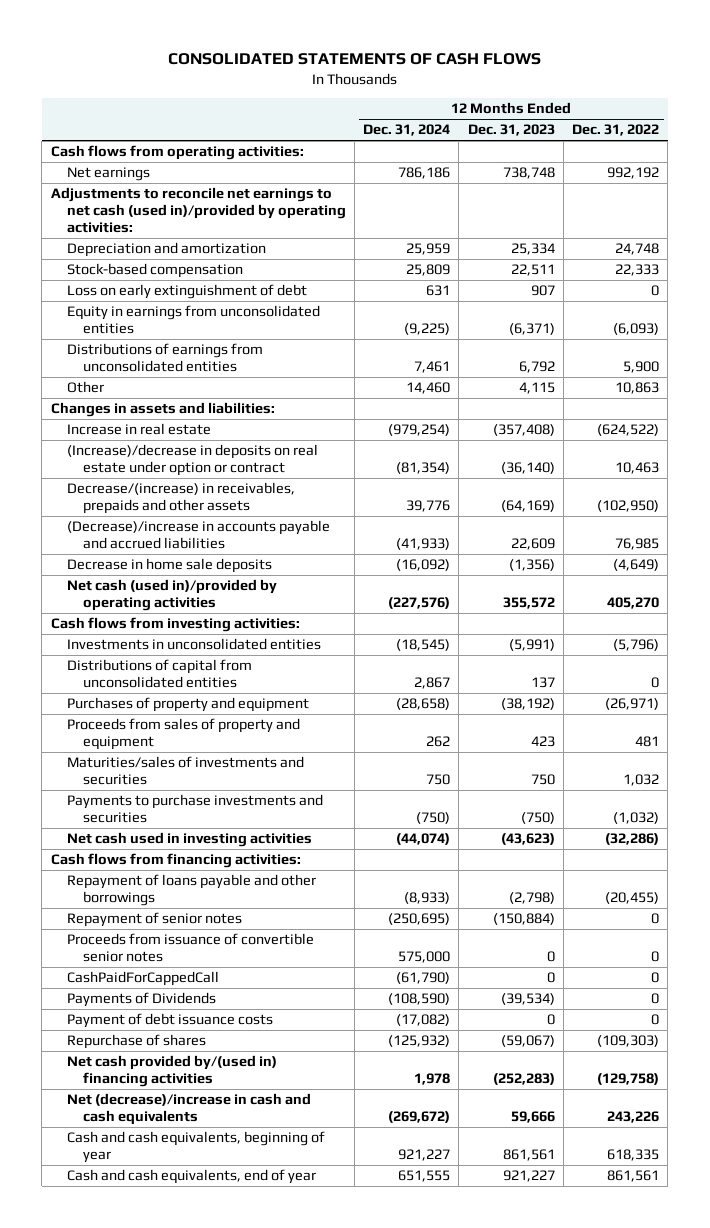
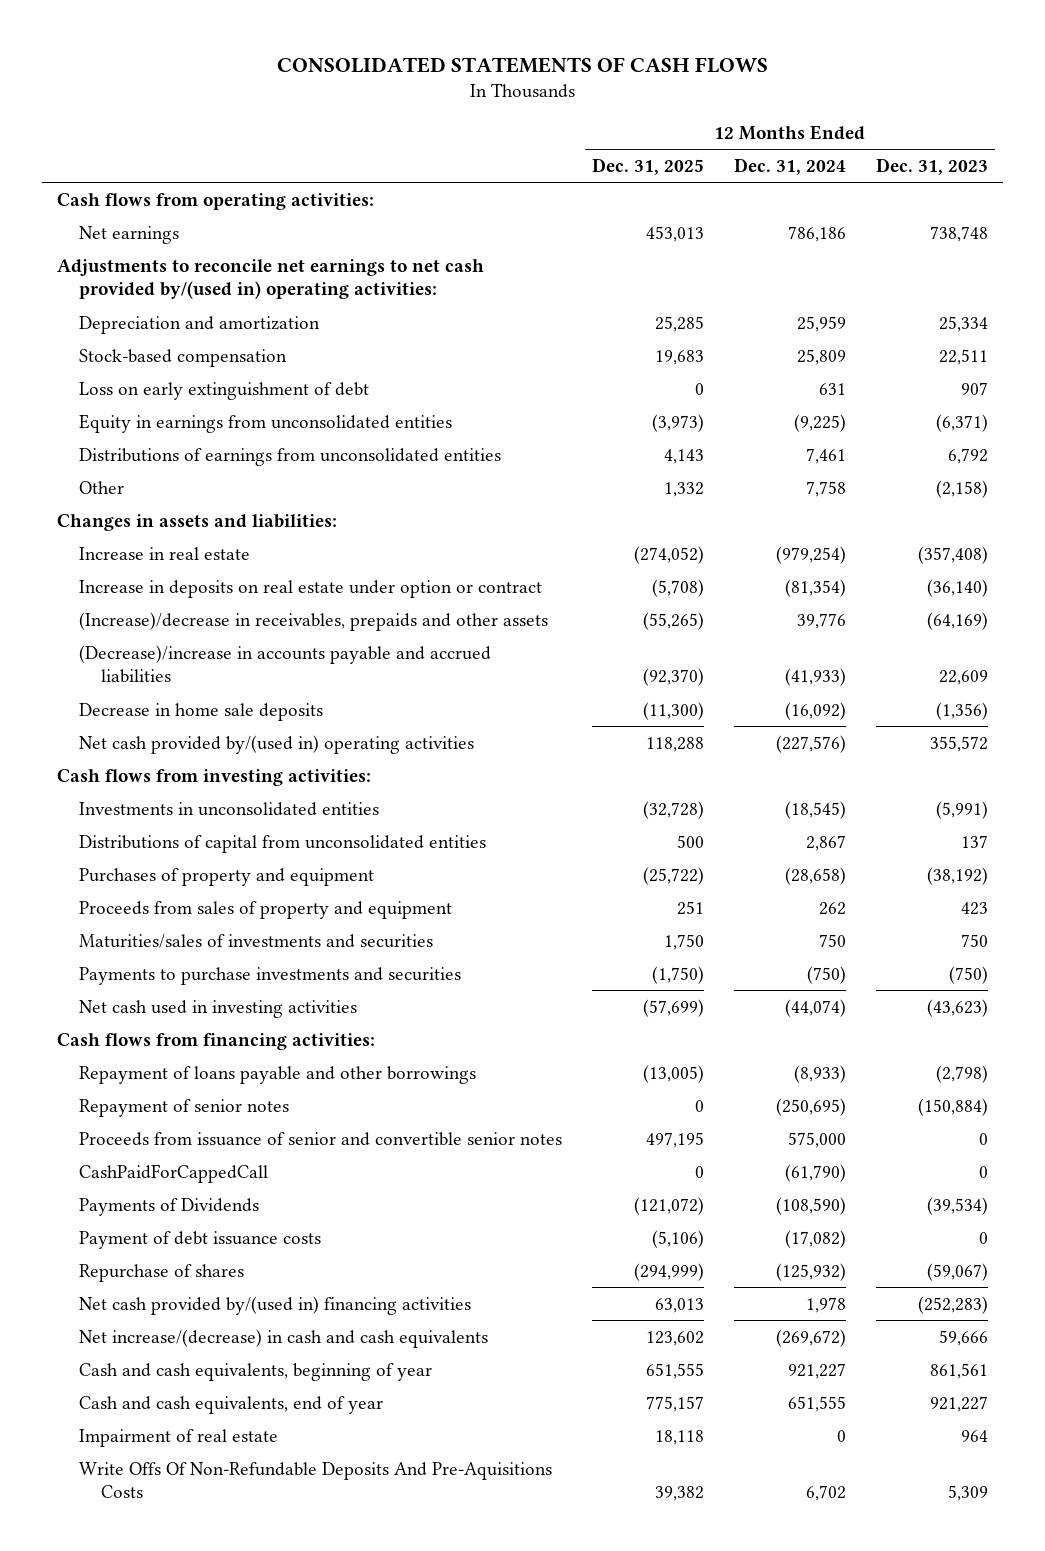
- | 12 Months Ended Dec. 31, 2024 | 12 Months Ended Dec. 31, 2023 | 12 Months Ended Dec. 31, 2022
+ | 12 Months Ended Dec. 31, 2025 | 12 Months Ended Dec. 31, 2024 | 12 Months Ended Dec. 31, 2023
- Adjustments to reconcile net earnings to net cash (used in)/provided by operating activities:
+ Adjustments to reconcile net earnings to net cash provided by/(used in) operating activities:
- Other | 14,460 | 4,115 | 10,863
+ Other | 1,332 | 7,758 | (2,158)
- (Increase)/decrease in deposits on real estate under option or contract | (81,354) | (36,140) | 10,463
- Decrease/(increase) in receivables, prepaids and other assets | 39,776 | (64,169) | (102,950)
+ Increase in deposits on real estate under option or contract | (5,708) | (81,354) | (36,140)
+ (Increase)/decrease in receivables, prepaids and other assets | (55,265) | 39,776 | (64,169)
- Net cash (used in)/provided by operating activities | (227,576) | 355,572 | 405,270
+ Net cash provided by/(used in) operating activities | 118,288 | (227,576) | 355,572
- Proceeds from issuance of convertible senior notes | 575,000 | 0 | 0
+ Proceeds from issuance of senior and convertible senior notes | 497,195 | 575,000 | 0
- Net (decrease)/increase in cash and cash equivalents | (269,672) | 59,666 | 243,226
+ Net increase/(decrease) in cash and cash equivalents | 123,602 | (269,672) | 59,666
+ Impairment of real estate | 18,118 | 0 | 964
+ Write Offs Of Non-Refundable Deposits And Pre-Aquisitions Costs | 39,382 | 6,702 | 5,309

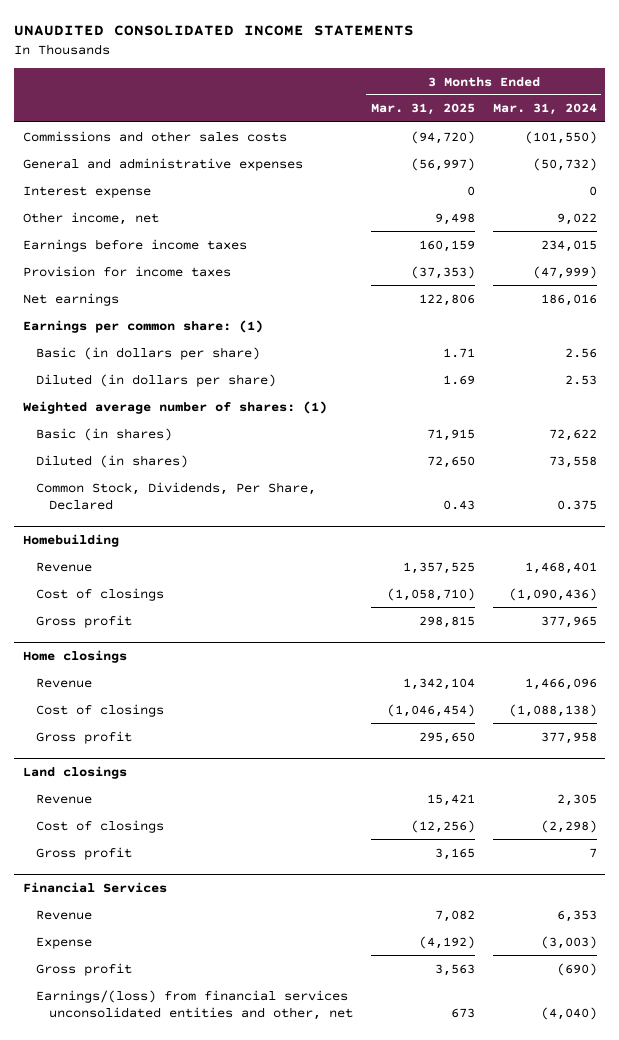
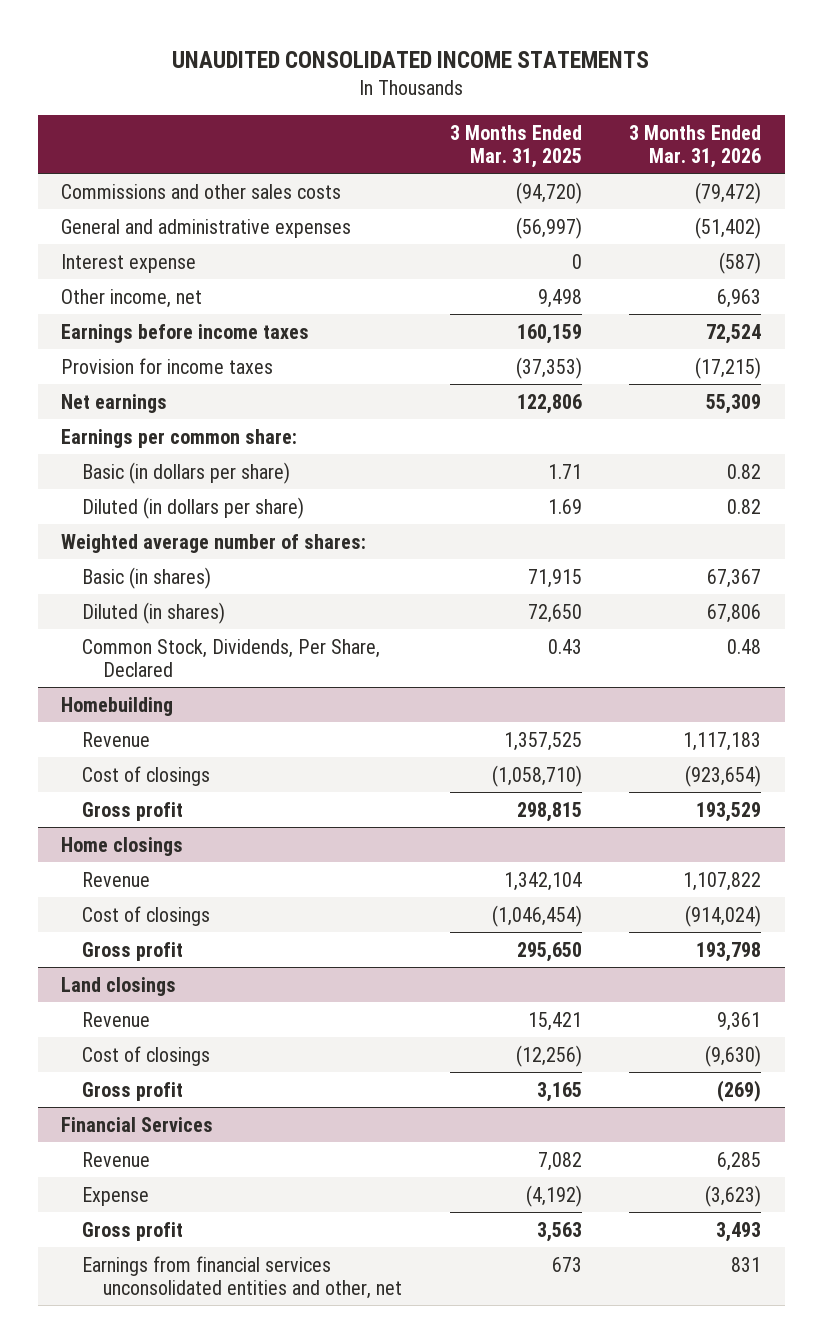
- | 3 Months Ended Mar. 31, 2025 | 3 Months Ended Mar. 31, 2024
+ | 3 Months Ended Mar. 31, 2025 | 3 Months Ended Mar. 31, 2026
- Earnings per common share: (1)
+ Earnings per common share:
- Weighted average number of shares: (1)
+ Weighted average number of shares:
@ Financial Services
- Earnings/(loss) from financial services unconsolidated entities and other, net | 673 | (4,040)
+ Earnings from financial services unconsolidated entities and other, net | 673 | 831

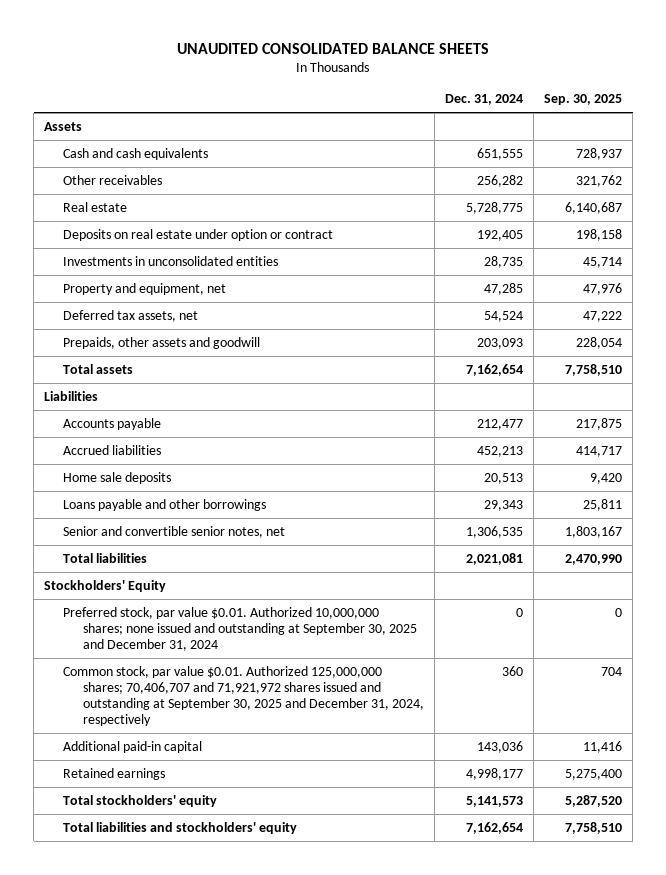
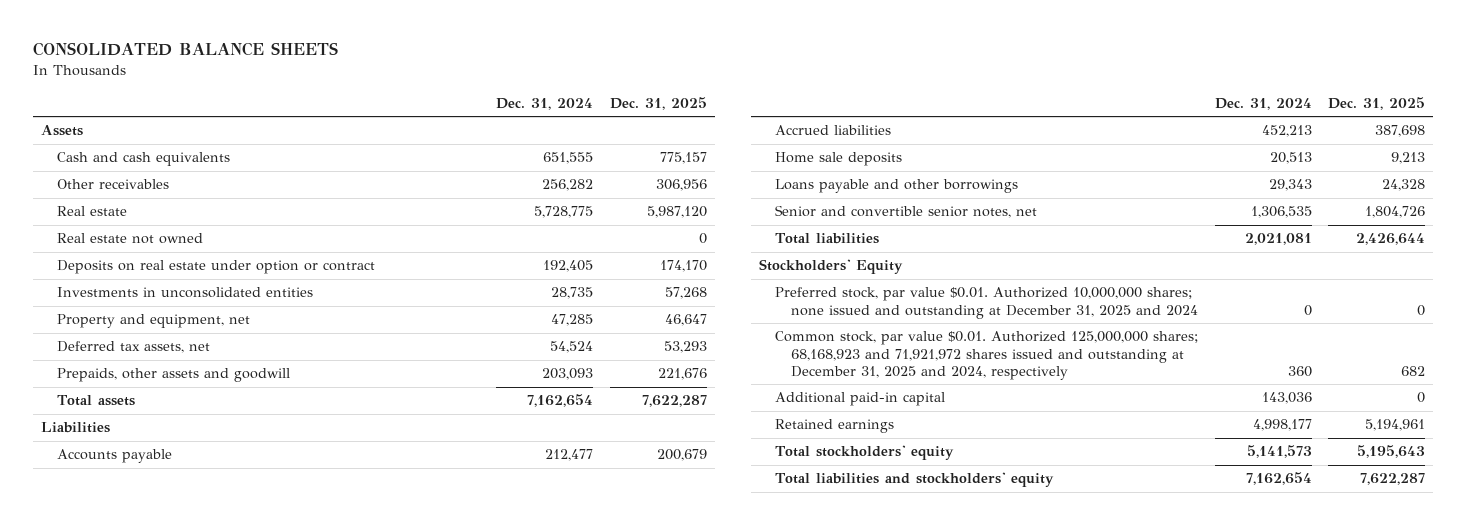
- UNAUDITED CONSOLIDATED BALANCE SHEETS
+ CONSOLIDATED BALANCE SHEETS
- | Dec. 31, 2024 | Sep. 30, 2025
+ | Dec. 31, 2024 | Dec. 31, 2025
+ Real estate not owned | | 0
- Preferred stock, par value $0.01. Authorized 10,000,000 shares; none issued and outstanding at September 30, 2025 and December 31, 2024 | 0 | 0
- Common stock, par value $0.01. Authorized 125,000,000 shares; 70,406,707 and 71,921,972 shares issued and outstanding at September 30, 2025 and December 31, 2024, respectively | 360 | 704
+ Preferred stock, par value $0.01. Authorized 10,000,000 shares; none issued and outstanding at December 31, 2025 and 2024 | 0 | 0
+ Common stock, par value $0.01. Authorized 125,000,000 shares; 68,168,923 and 71,921,972 shares issued and outstanding at December 31, 2025 and 2024, respectively | 360 | 682

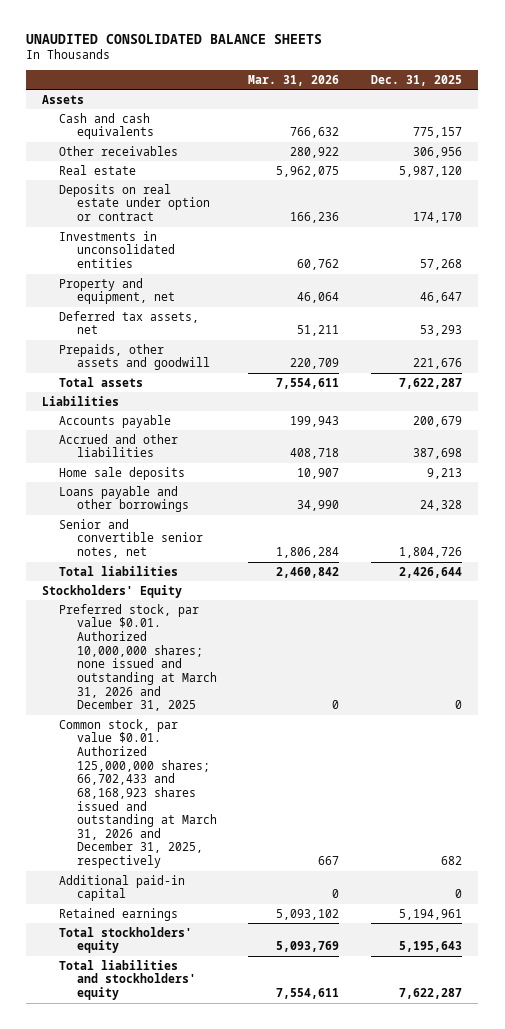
- CONSOLIDATED BALANCE SHEETS
+ UNAUDITED CONSOLIDATED BALANCE SHEETS
- | Dec. 31, 2024 | Dec. 31, 2025
+ | Mar. 31, 2026 | Dec. 31, 2025
- Real estate not owned | | 0
- Accrued liabilities | 452,213 | 387,698
+ Accrued and other liabilities | 408,718 | 387,698
- Preferred stock, par value $0.01. Authorized 10,000,000 shares; none issued and outstanding at December 31, 2025 and 2024 | 0 | 0
- Common stock, par value $0.01. Authorized 125,000,000 shares; 68,168,923 and 71,921,972 shares issued and outstanding at December 31, 2025 and 2024, respectively | 360 | 682
+ Preferred stock, par value $0.01. Authorized 10,000,000 shares; none issued and outstanding at March 31, 2026 and December 31, 2025 | 0 | 0
+ Common stock, par value $0.01. Authorized 125,000,000 shares; 66,702,433 and 68,168,923 shares issued and outstanding at March 31, 2026 and December 31, 2025, respectively | 667 | 682

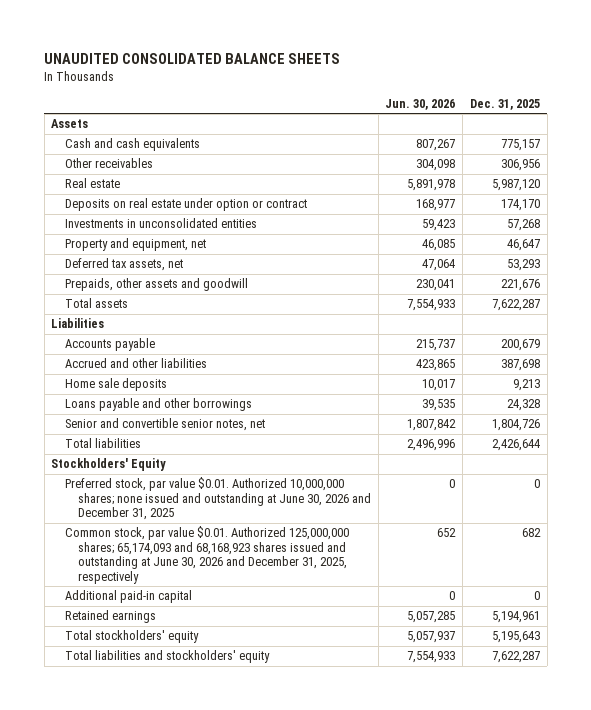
- | Mar. 31, 2026 | Dec. 31, 2025
+ | Jun. 30, 2026 | Dec. 31, 2025
- Preferred stock, par value $0.01. Authorized 10,000,000 shares; none issued and outstanding at March 31, 2026 and December 31, 2025 | 0 | 0
- Common stock, par value $0.01. Authorized 125,000,000 shares; 66,702,433 and 68,168,923 shares issued and outstanding at March 31, 2026 and December 31, 2025, respectively | 667 | 682
+ Preferred stock, par value $0.01. Authorized 10,000,000 shares; none issued and outstanding at June 30, 2026 and December 31, 2025 | 0 | 0
+ Common stock, par value $0.01. Authorized 125,000,000 shares; 65,174,093 and 68,168,923 shares issued and outstanding at June 30, 2026 and December 31, 2025, respectively | 652 | 682

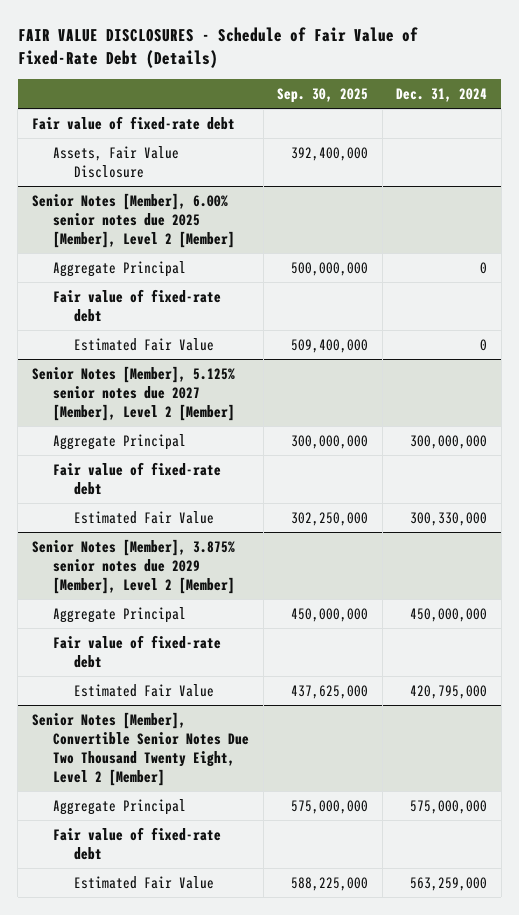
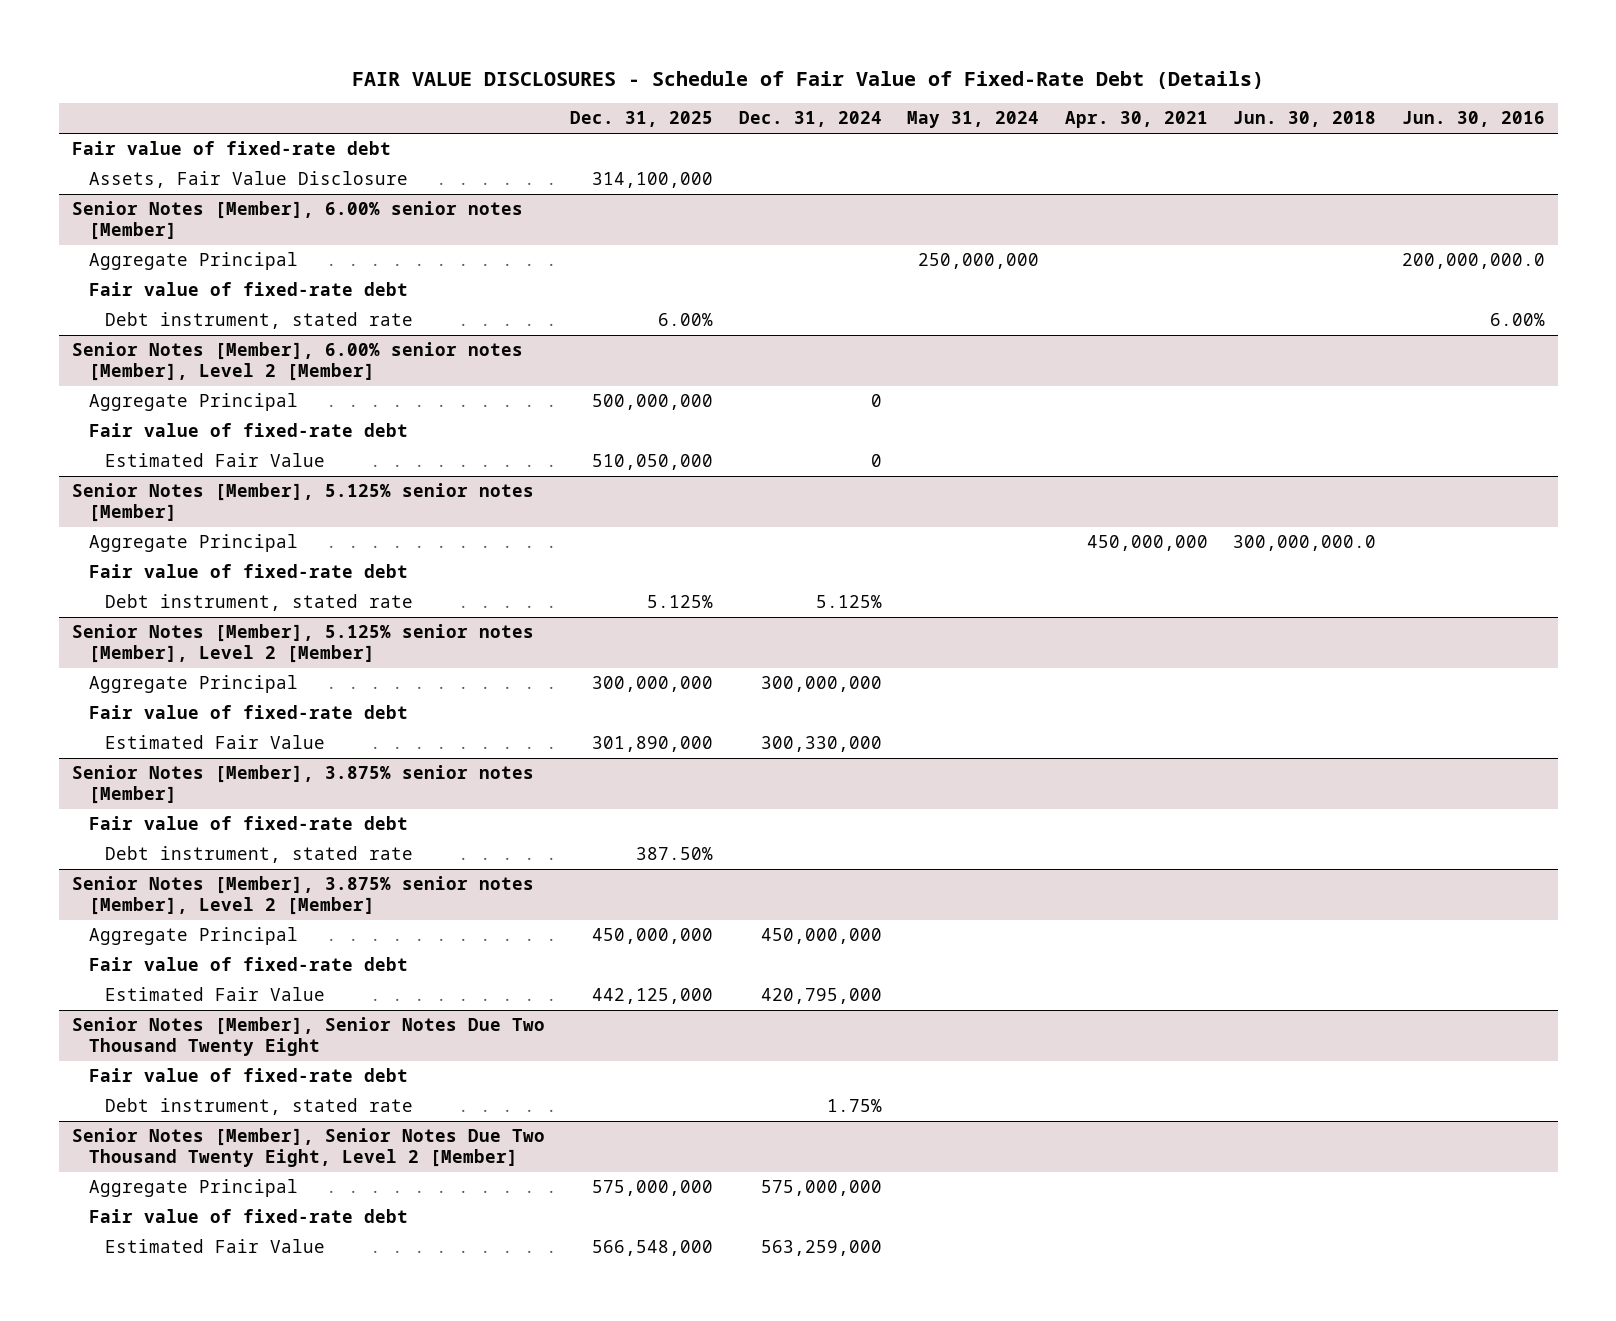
- | Sep. 30, 2025 | Dec. 31, 2024
+ | Dec. 31, 2025 | Dec. 31, 2024 | May 31, 2024 | Apr. 30, 2021 | Jun. 30, 2018 | Jun. 30, 2016
- Senior Notes [Member], 6.00% senior notes due 2025 [Member], Level 2 [Member]
+ Senior Notes [Member], 6.00% senior notes [Member]
+ Aggregate Principal | | | 250,000,000 | | | 200,000,000.0
+ Fair value of fixed-rate debt
+ Debt instrument, stated rate | 6.00% | | | | | 6.00%
+ Senior Notes [Member], 6.00% senior notes [Member], Level 2 [Member]
- Senior Notes [Member], 5.125% senior notes due 2027 [Member], Level 2 [Member]
+ Senior Notes [Member], 5.125% senior notes [Member]
+ Aggregate Principal | | | | 450,000,000 | 300,000,000.0 |
+ Fair value of fixed-rate debt
+ Debt instrument, stated rate | 5.125% | 5.125% | | | |
+ Senior Notes [Member], 5.125% senior notes [Member], Level 2 [Member]
- Senior Notes [Member], 3.875% senior notes due 2029 [Member], Level 2 [Member]
+ Senior Notes [Member], 3.875% senior notes [Member]
+ Fair value of fixed-rate debt
+ Debt instrument, stated rate | 387.50% | | | | |
+ Senior Notes [Member], 3.875% senior notes [Member], Level 2 [Member]
- Senior Notes [Member], Convertible Senior Notes Due Two Thousand Twenty Eight, Level 2 [Member]
+ Senior Notes [Member], Senior Notes Due Two Thousand Twenty Eight
+ Fair value of fixed-rate debt
+ Debt instrument, stated rate | | 1.75% | | | |
+ Senior Notes [Member], Senior Notes Due Two Thousand Twenty Eight, Level 2 [Member]

